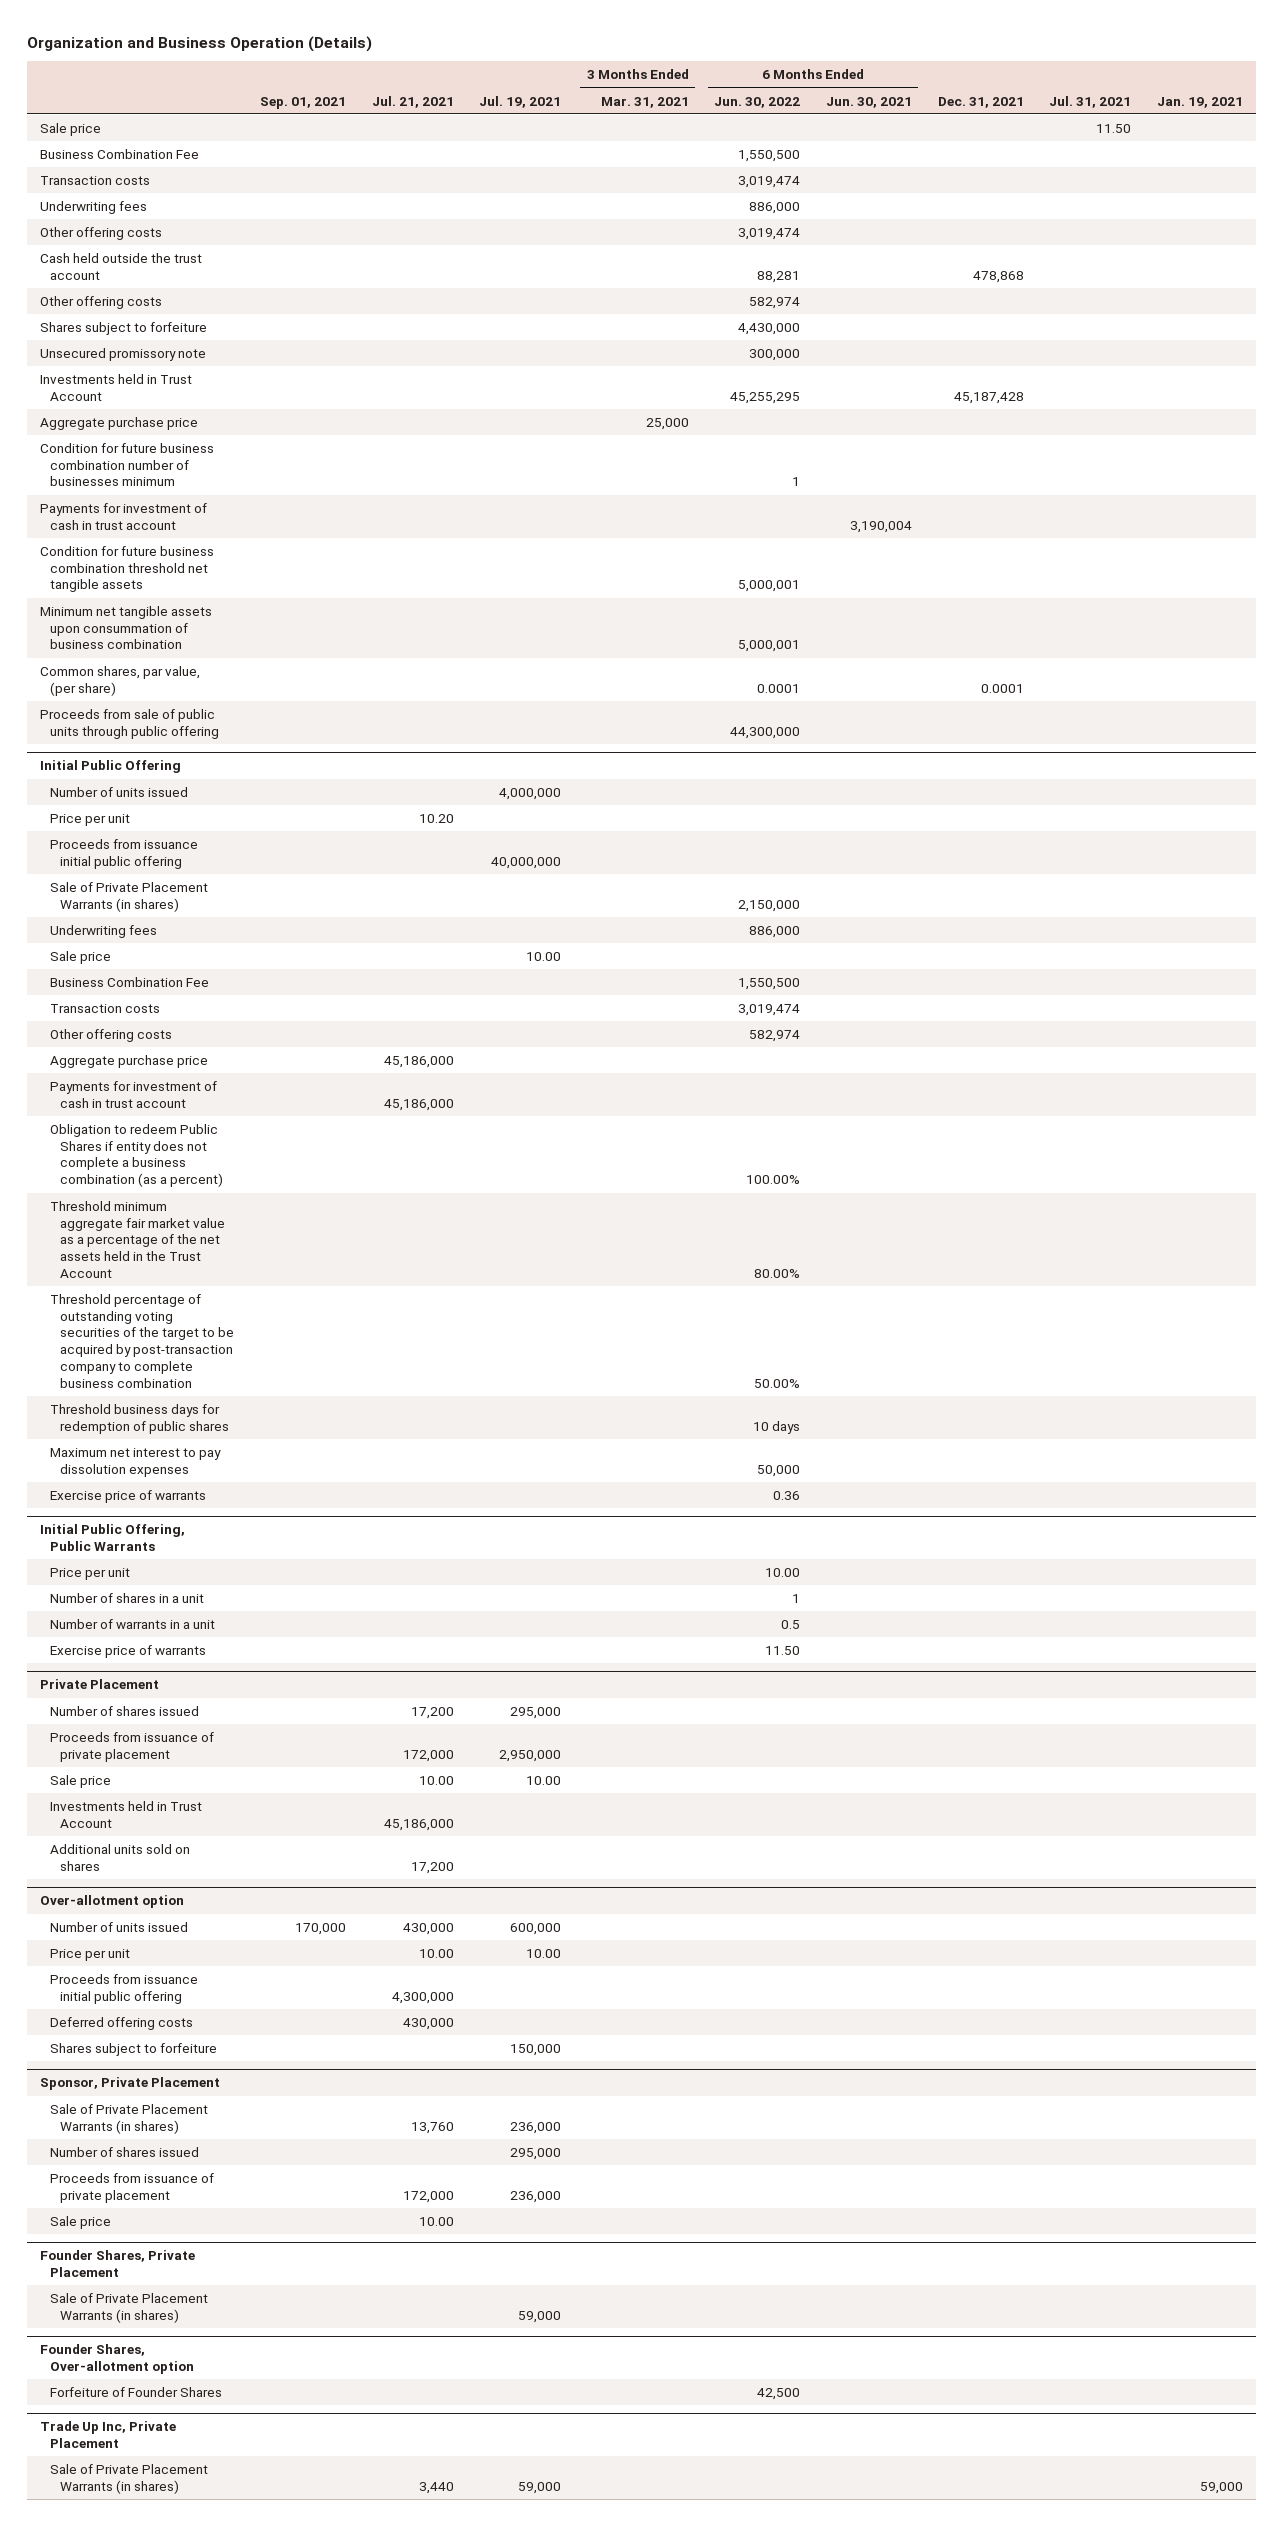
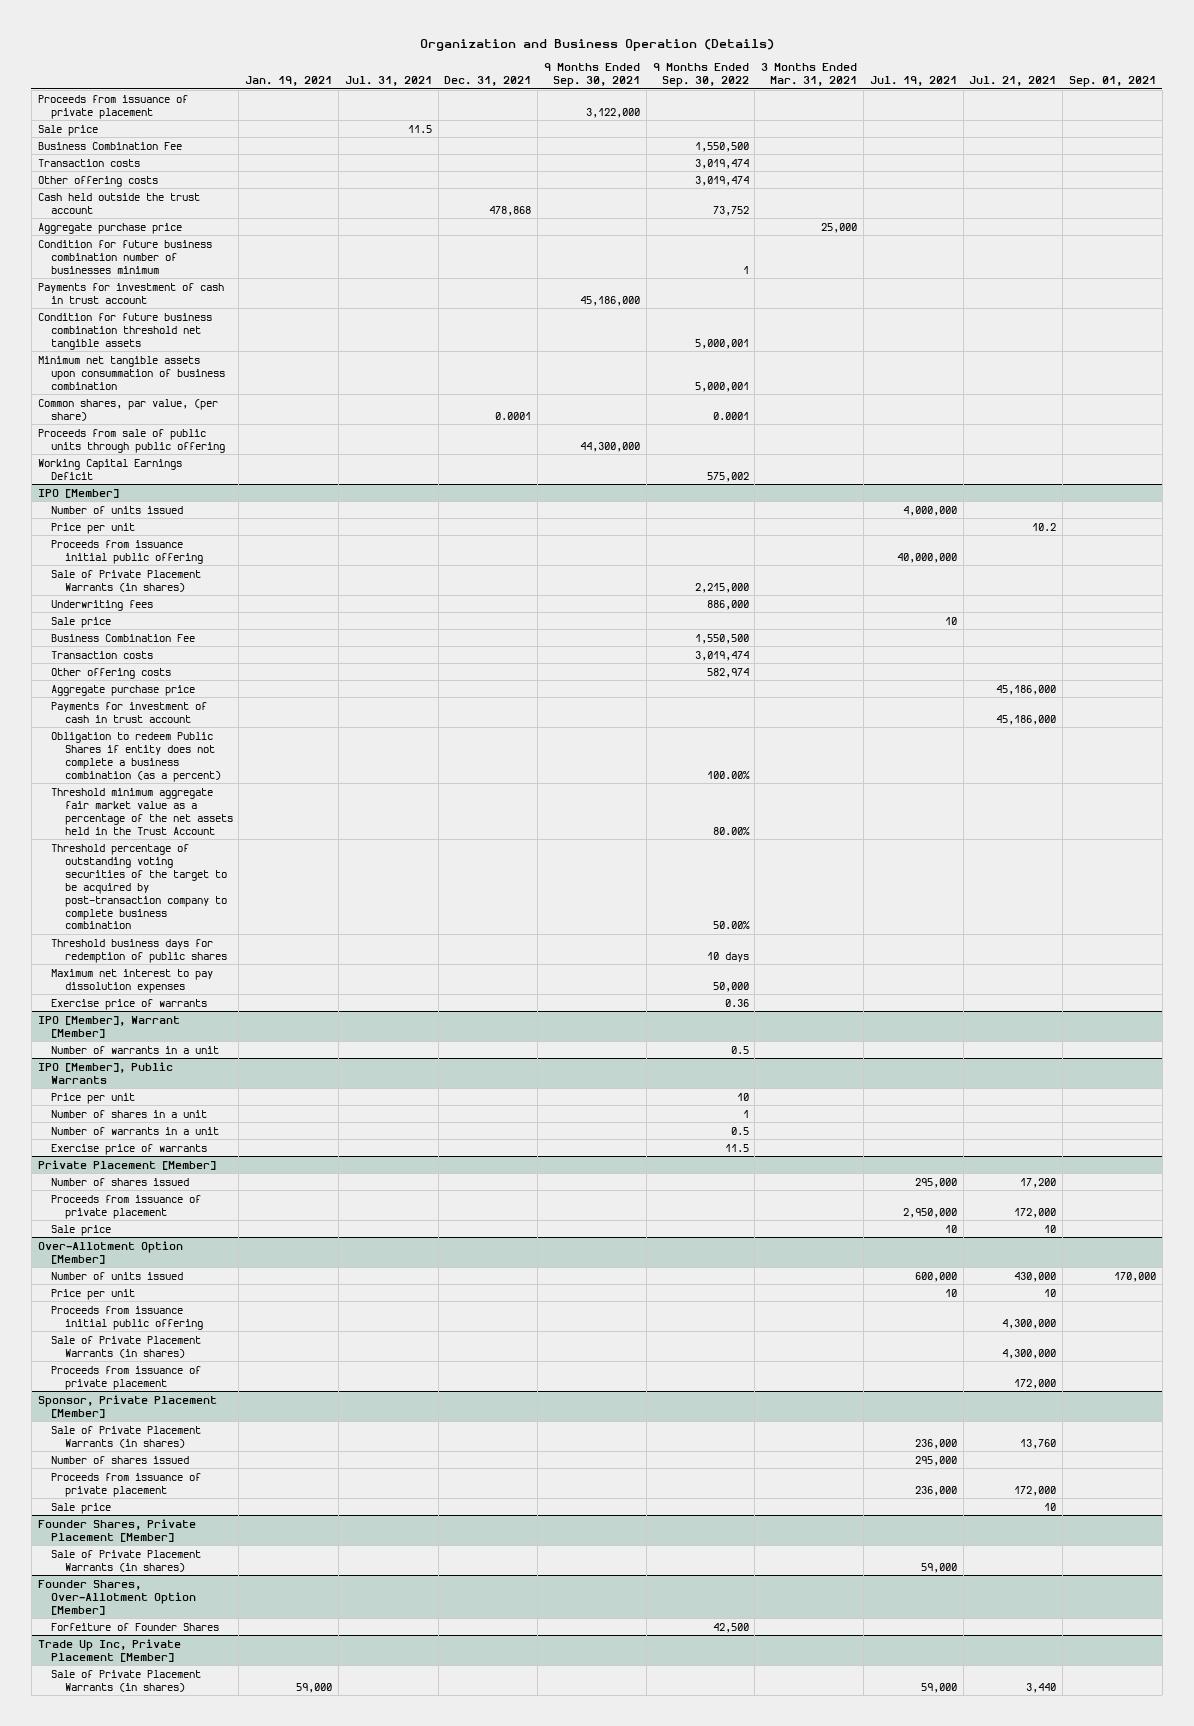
- | Sep. 01, 2021 | Jul. 21, 2021 | Jul. 19, 2021 | 3 Months Ended Mar. 31, 2021 | 6 Months Ended Jun. 30, 2022 | 6 Months Ended Jun. 30, 2021 | Dec. 31, 2021 | Jul. 31, 2021 | Jan. 19, 2021
+ | Jan. 19, 2021 | Jul. 31, 2021 | Dec. 31, 2021 | 9 Months Ended Sep. 30, 2021 | 9 Months Ended Sep. 30, 2022 | 3 Months Ended Mar. 31, 2021 | Jul. 19, 2021 | Jul. 21, 2021 | Sep. 01, 2021
- Sale price | | | | | | | | 11.50 |
+ Proceeds from issuance of private placement | | | | 3,122,000 | | | | |
+ Sale price | | 11.5 | | | | | | |
- Underwriting fees | | | | | 886,000 | | | |
- Other offering costs | | | | | 582,974 | | | |
- Shares subject to forfeiture | | | | | 4,430,000 | | | |
- Unsecured promissory note | | | | | 300,000 | | | |
- Investments held in Trust Account | | | | | 45,255,295 | | 45,187,428 | |
- Initial Public Offering
+ Working Capital Earnings Deficit | | | | | 575,002 | | | |
+ IPO [Member]
- Price per unit | | 10.20 | | | | | | |
+ Price per unit | | | | | | | | 10.2 |
- Sale price | | | 10.00 | | | | | |
+ Sale price | | | | | | | 10 | |
- Initial Public Offering, Public Warrants
- Price per unit | | | | | 10.00 | | | |
- Number of shares in a unit | | | | | 1 | | | |
- Number of warrants in a unit | | | | | 0.5 | | | |
- Exercise price of warrants | | | | | 11.50 | | | |
- Private Placement
+ IPO [Member], Warrant [Member]
+ Number of warrants in a unit | | | | | 0.5 | | | |
+ IPO [Member], Public Warrants
+ Price per unit | | | | | 10 | | | |
+ Number of shares in a unit | | | | | 1 | | | |
+ Number of warrants in a unit | | | | | 0.5 | | | |
+ Exercise price of warrants | | | | | 11.5 | | | |
+ Private Placement [Member]
- Sale price | | 10.00 | 10.00 | | | | | |
- Investments held in Trust Account | | 45,186,000 | | | | | | |
- Additional units sold on shares | | 17,200 | | | | | | |
- Over-allotment option
+ Sale price | | | | | | | 10 | 10 |
+ Over-Allotment Option [Member]
- Price per unit | | 10.00 | 10.00 | | | | | |
+ Price per unit | | | | | | | 10 | 10 |
- Deferred offering costs | | 430,000 | | | | | | |
- Shares subject to forfeiture | | | 150,000 | | | | | |
- Sponsor, Private Placement
+ Sale of Private Placement Warrants (in shares) | | | | | | | | 4,300,000 |
+ Proceeds from issuance of private placement | | | | | | | | 172,000 |
+ Sponsor, Private Placement [Member]
- Sale price | | 10.00 | | | | | | |
- Founder Shares, Private Placement
+ Sale price | | | | | | | | 10 |
+ Founder Shares, Private Placement [Member]
- Founder Shares, Over-allotment option
+ Founder Shares, Over-Allotment Option [Member]
- Trade Up Inc, Private Placement
+ Trade Up Inc, Private Placement [Member]

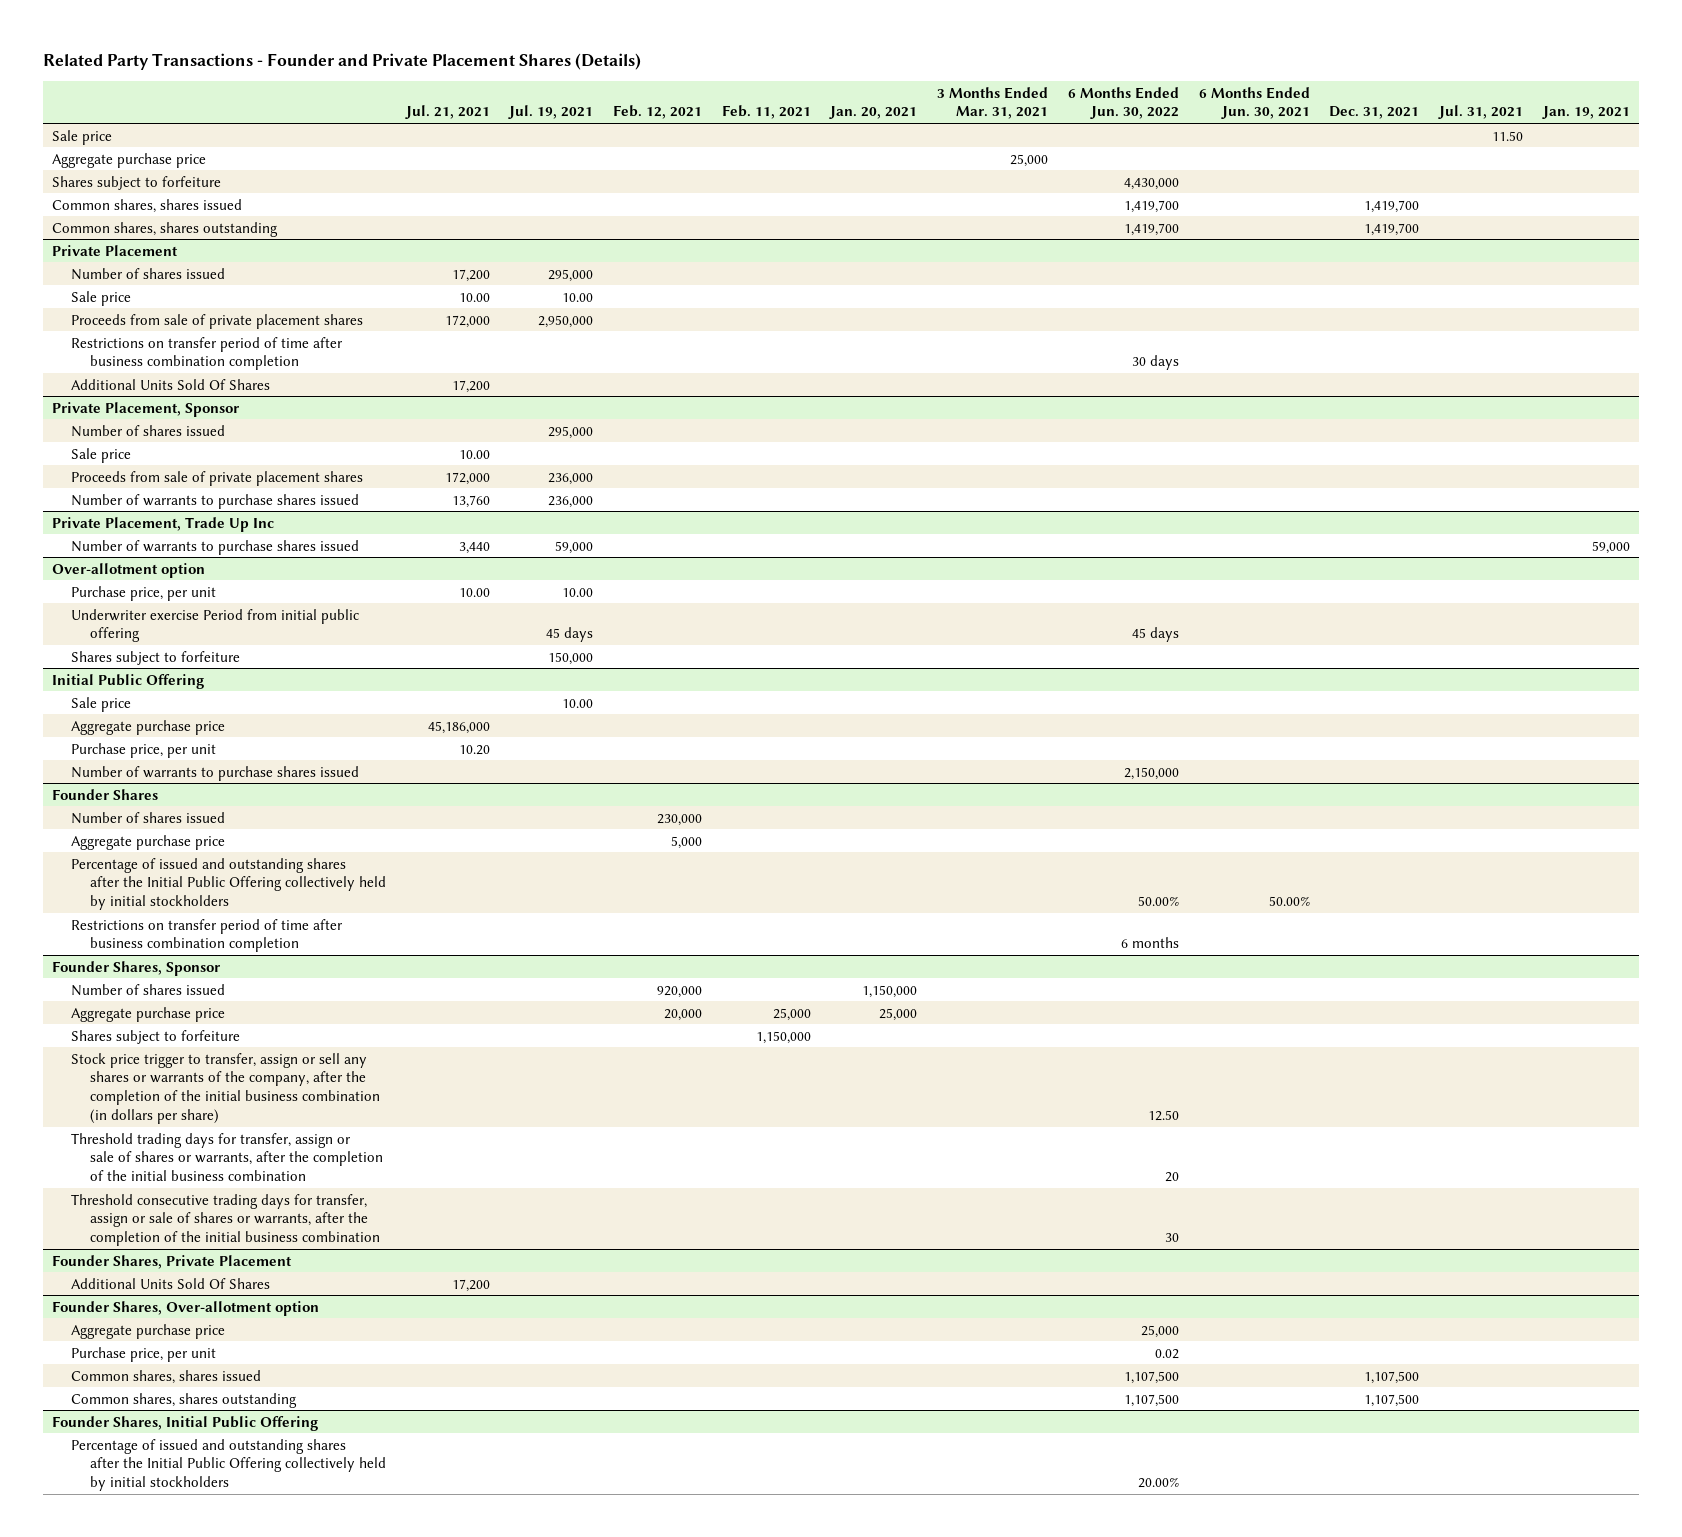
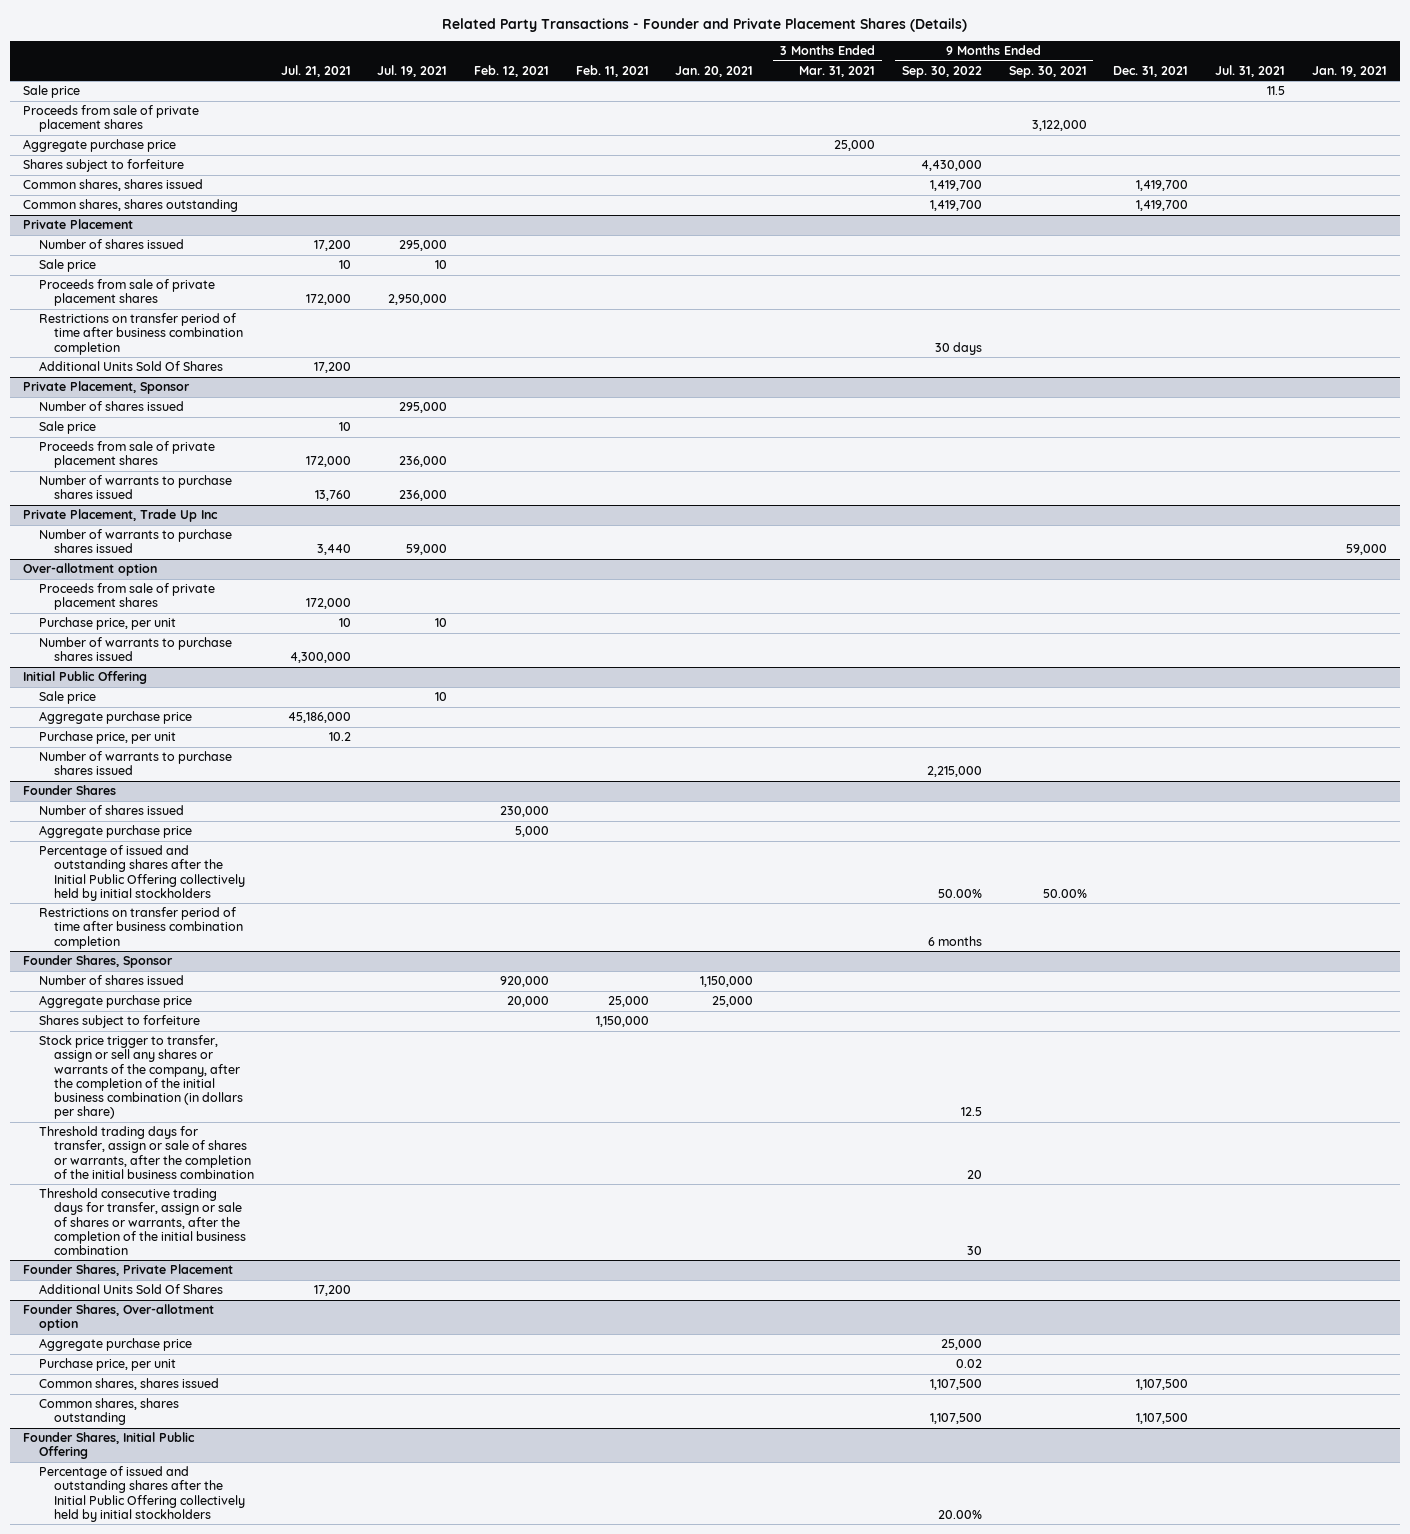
- | Jul. 21, 2021 | Jul. 19, 2021 | Feb. 12, 2021 | Feb. 11, 2021 | Jan. 20, 2021 | 3 Months Ended Mar. 31, 2021 | 6 Months Ended Jun. 30, 2022 | 6 Months Ended Jun. 30, 2021 | Dec. 31, 2021 | Jul. 31, 2021 | Jan. 19, 2021
+ | Jul. 21, 2021 | Jul. 19, 2021 | Feb. 12, 2021 | Feb. 11, 2021 | Jan. 20, 2021 | 3 Months Ended Mar. 31, 2021 | 9 Months Ended Sep. 30, 2022 | 9 Months Ended Sep. 30, 2021 | Dec. 31, 2021 | Jul. 31, 2021 | Jan. 19, 2021
- Sale price | | | | | | | | | | 11.50 |
+ Sale price | | | | | | | | | | 11.5 |
+ Proceeds from sale of private placement shares | | | | | | | | 3,122,000 | | |
@ Private Placement
- Sale price | 10.00 | 10.00 | | | | | | | | |
+ Sale price | 10 | 10 | | | | | | | | |
@ Private Placement, Sponsor
- Sale price | 10.00 | | | | | | | | | |
+ Sale price | 10 | | | | | | | | | |
@ Over-allotment option
- Purchase price, per unit | 10.00 | 10.00 | | | | | | | | |
- Underwriter exercise Period from initial public offering | | 45 days | | | | | 45 days | | | |
- Shares subject to forfeiture | | 150,000 | | | | | | | | |
+ Proceeds from sale of private placement shares | 172,000 | | | | | | | | | |
+ Purchase price, per unit | 10 | 10 | | | | | | | | |
+ Number of warrants to purchase shares issued | 4,300,000 | | | | | | | | | |
@ Initial Public Offering
- Sale price | | 10.00 | | | | | | | | |
+ Sale price | | 10 | | | | | | | | |
- Purchase price, per unit | 10.20 | | | | | | | | | |
+ Purchase price, per unit | 10.2 | | | | | | | | | |

